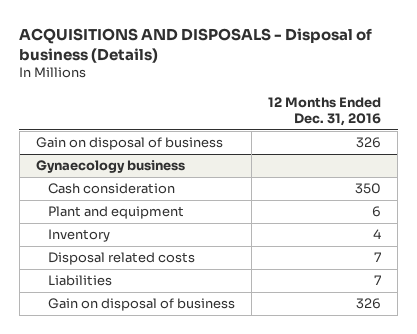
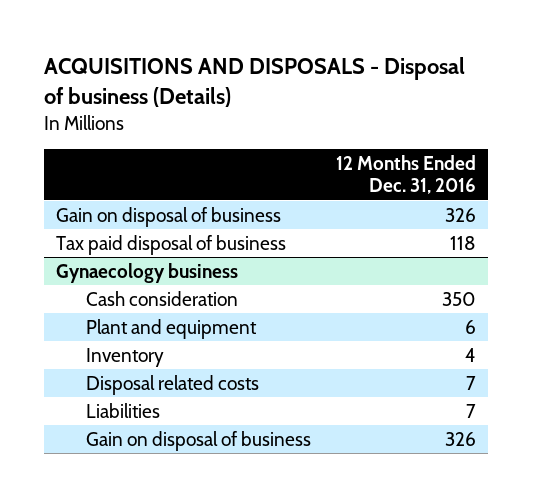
+ Tax paid disposal of business | 118

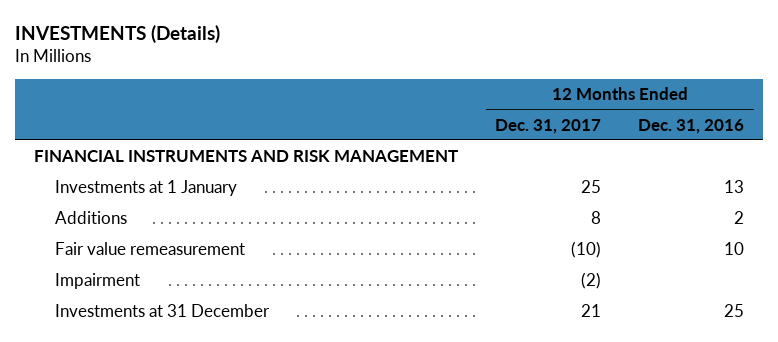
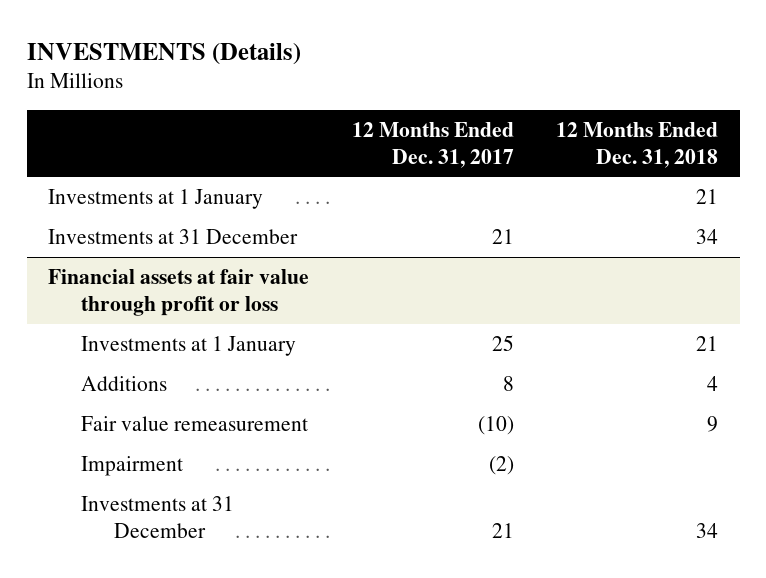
- | 12 Months Ended Dec. 31, 2017 | 12 Months Ended Dec. 31, 2016
+ | 12 Months Ended Dec. 31, 2017 | 12 Months Ended Dec. 31, 2018
- FINANCIAL INSTRUMENTS AND RISK MANAGEMENT
+ Investments at 1 January | | 21
+ Investments at 31 December | 21 | 34
+ Financial assets at fair value through profit or loss

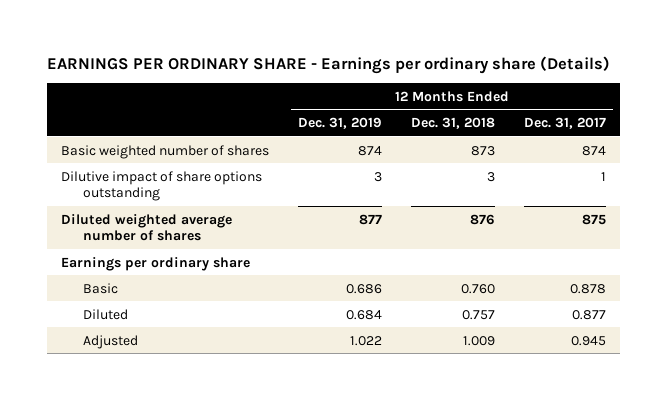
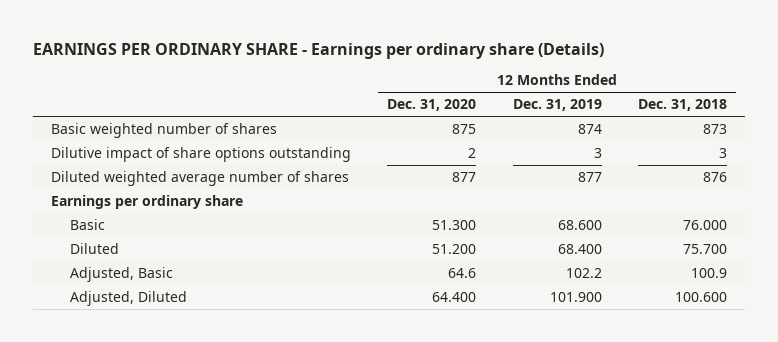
- | 12 Months Ended Dec. 31, 2019 | 12 Months Ended Dec. 31, 2018 | 12 Months Ended Dec. 31, 2017
+ | 12 Months Ended Dec. 31, 2020 | 12 Months Ended Dec. 31, 2019 | 12 Months Ended Dec. 31, 2018
- Basic | 0.686 | 0.760 | 0.878
- Diluted | 0.684 | 0.757 | 0.877
- Adjusted | 1.022 | 1.009 | 0.945
+ Basic | 51.300 | 68.600 | 76.000
+ Diluted | 51.200 | 68.400 | 75.700
+ Adjusted, Basic | 64.6 | 102.2 | 100.9
+ Adjusted, Diluted | 64.400 | 101.900 | 100.600

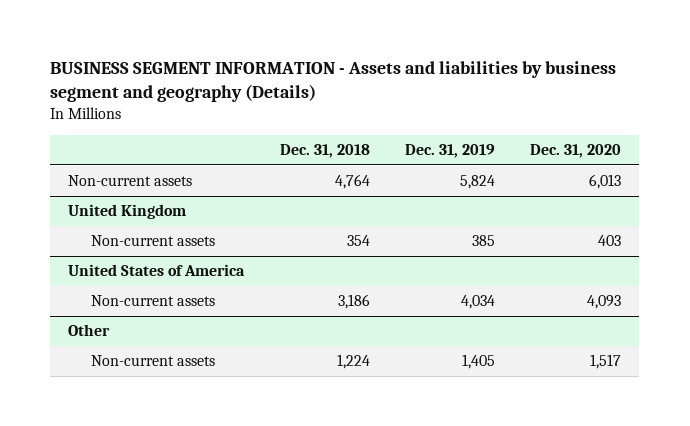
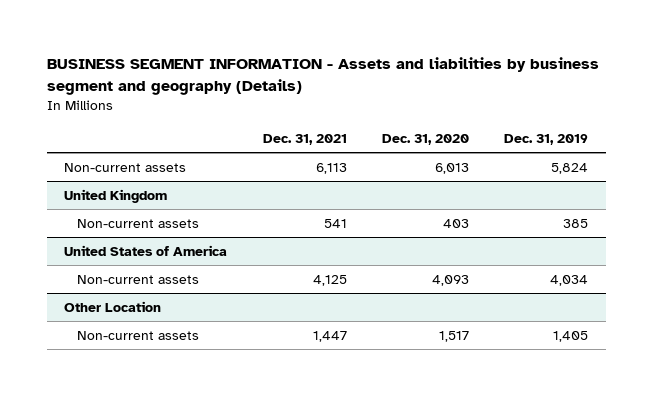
- | Dec. 31, 2018 | Dec. 31, 2019 | Dec. 31, 2020
+ | Dec. 31, 2021 | Dec. 31, 2020 | Dec. 31, 2019
- Other
+ Other Location

